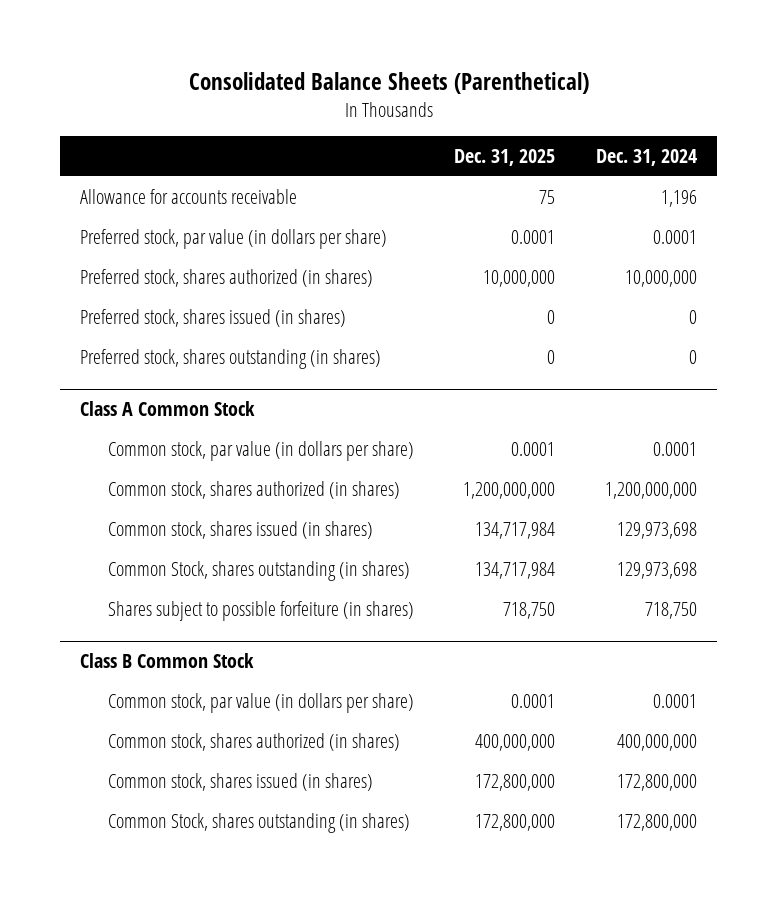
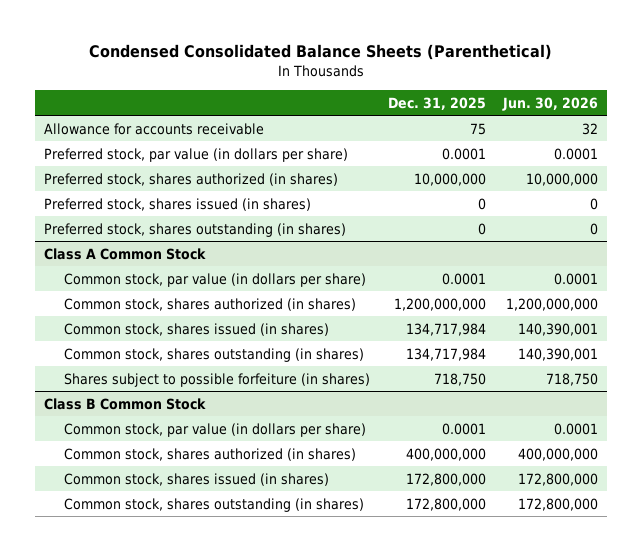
- Consolidated Balance Sheets (Parenthetical)
+ Condensed Consolidated Balance Sheets (Parenthetical)
- | Dec. 31, 2025 | Dec. 31, 2024
+ | Dec. 31, 2025 | Jun. 30, 2026
@ Class A Common Stock
- Common Stock, shares outstanding (in shares) | 134,717,984 | 129,973,698
+ Common stock, shares outstanding (in shares) | 134,717,984 | 140,390,001
@ Class B Common Stock
- Common Stock, shares outstanding (in shares) | 172,800,000 | 172,800,000
+ Common stock, shares outstanding (in shares) | 172,800,000 | 172,800,000

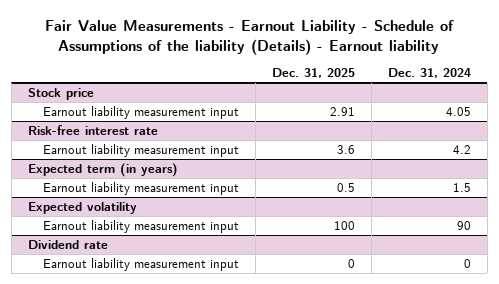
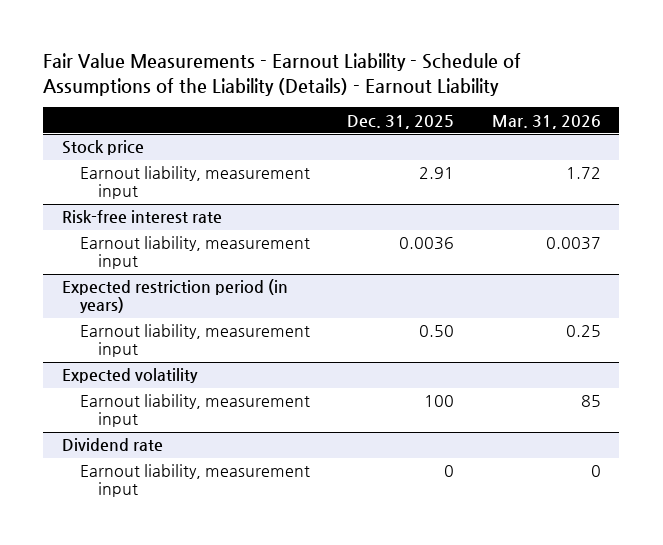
- Fair Value Measurements - Earnout Liability - Schedule of Assumptions of the liability (Details) - Earnout liability
+ Fair Value Measurements - Earnout Liability - Schedule of Assumptions of the Liability (Details) - Earnout Liability
- | Dec. 31, 2025 | Dec. 31, 2024
+ | Dec. 31, 2025 | Mar. 31, 2026
@ Stock price
- Earnout liability measurement input | 2.91 | 4.05
+ Earnout liability, measurement input | 2.91 | 1.72
@ Risk-free interest rate
- Earnout liability measurement input | 3.6 | 4.2
- Expected term (in years)
- Earnout liability measurement input | 0.5 | 1.5
@ Risk-free interest rate
+ Earnout liability, measurement input | 0.0036 | 0.0037
+ Expected restriction period (in years)
+ Earnout liability, measurement input | 0.50 | 0.25
@ Expected volatility
- Earnout liability measurement input | 100 | 90
+ Earnout liability, measurement input | 100 | 85
@ Dividend rate
- Earnout liability measurement input | 0 | 0
+ Earnout liability, measurement input | 0 | 0

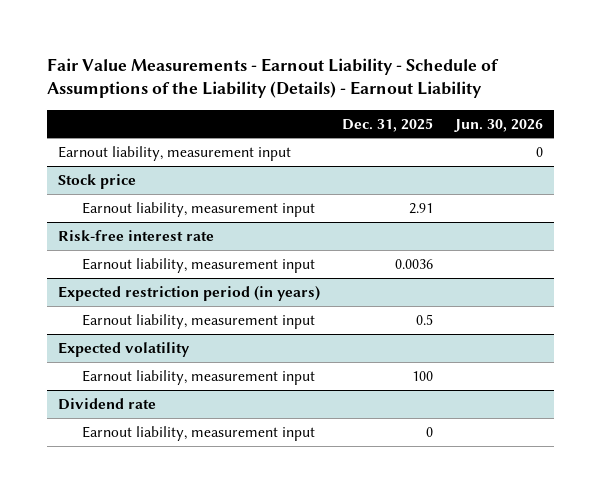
- | Dec. 31, 2025 | Mar. 31, 2026
+ | Dec. 31, 2025 | Jun. 30, 2026
+ Earnout liability, measurement input | | 0
@ Expected restriction period (in years)
- Earnout liability, measurement input | 0.50 | 0.25
+ Earnout liability, measurement input | 0.5 |

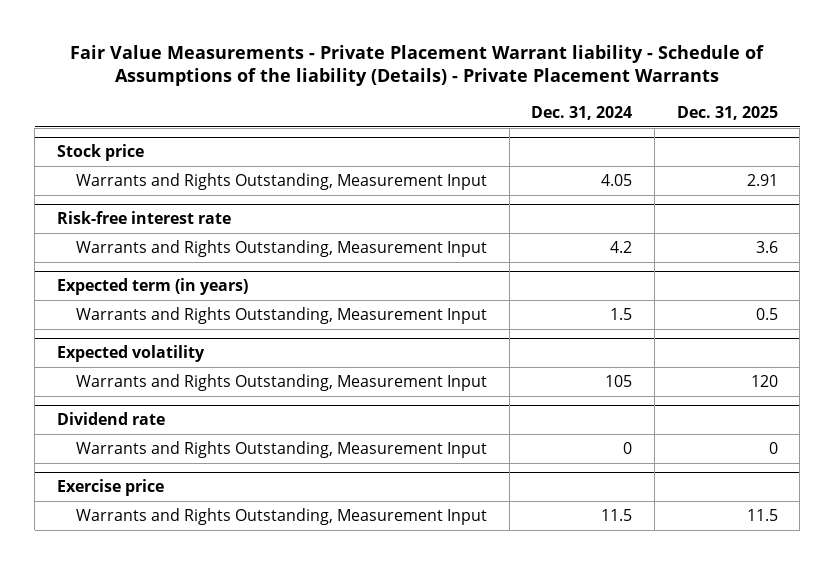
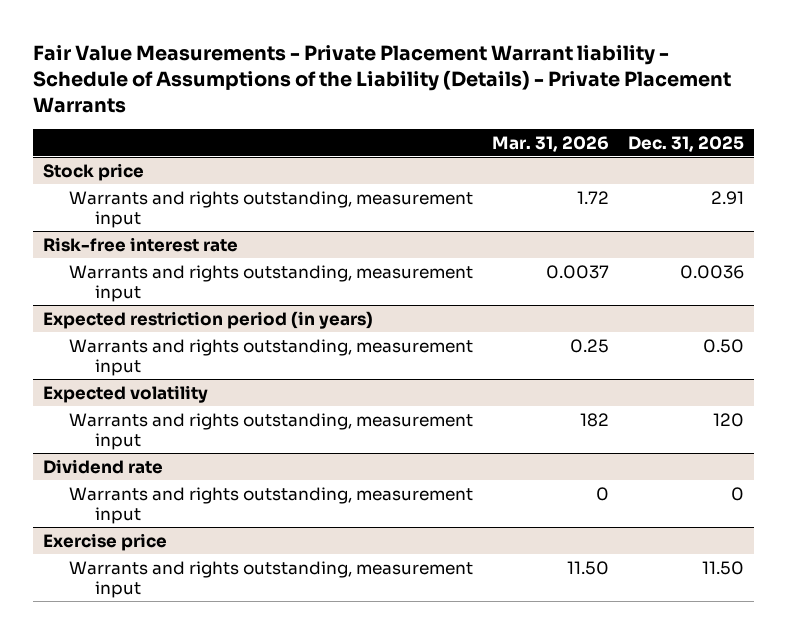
- Fair Value Measurements - Private Placement Warrant liability - Schedule of Assumptions of the liability (Details) - Private Placement Warrants
+ Fair Value Measurements - Private Placement Warrant liability - Schedule of Assumptions of the Liability (Details) - Private Placement Warrants
- | Dec. 31, 2024 | Dec. 31, 2025
+ | Mar. 31, 2026 | Dec. 31, 2025
@ Stock price
- Warrants and Rights Outstanding, Measurement Input | 4.05 | 2.91
+ Warrants and rights outstanding, measurement input | 1.72 | 2.91
@ Risk-free interest rate
- Warrants and Rights Outstanding, Measurement Input | 4.2 | 3.6
- Expected term (in years)
- Warrants and Rights Outstanding, Measurement Input | 1.5 | 0.5
@ Risk-free interest rate
+ Warrants and rights outstanding, measurement input | 0.0037 | 0.0036
+ Expected restriction period (in years)
+ Warrants and rights outstanding, measurement input | 0.25 | 0.50
@ Expected volatility
- Warrants and Rights Outstanding, Measurement Input | 105 | 120
+ Warrants and rights outstanding, measurement input | 182 | 120
@ Dividend rate
- Warrants and Rights Outstanding, Measurement Input | 0 | 0
+ Warrants and rights outstanding, measurement input | 0 | 0
@ Exercise price
- Warrants and Rights Outstanding, Measurement Input | 11.5 | 11.5
+ Warrants and rights outstanding, measurement input | 11.50 | 11.50

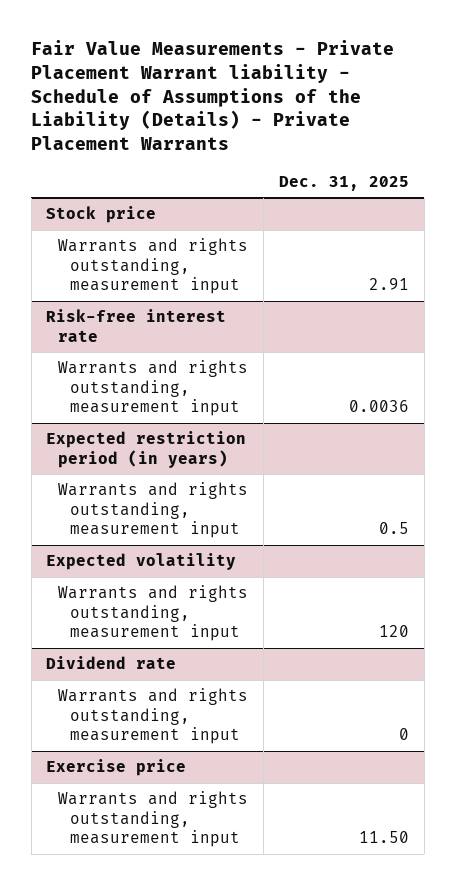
- | Mar. 31, 2026 | Dec. 31, 2025
+ | Dec. 31, 2025
@ Expected restriction period (in years)
- Warrants and rights outstanding, measurement input | 0.25 | 0.50
+ Warrants and rights outstanding, measurement input | 0.5

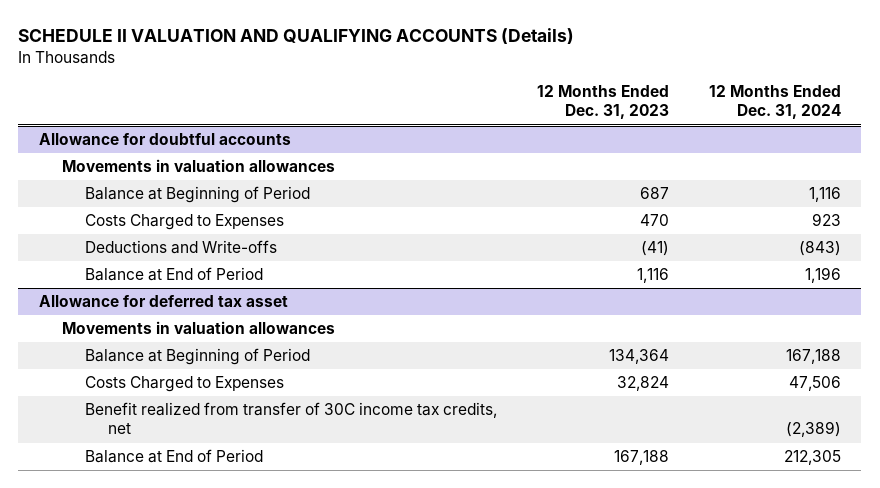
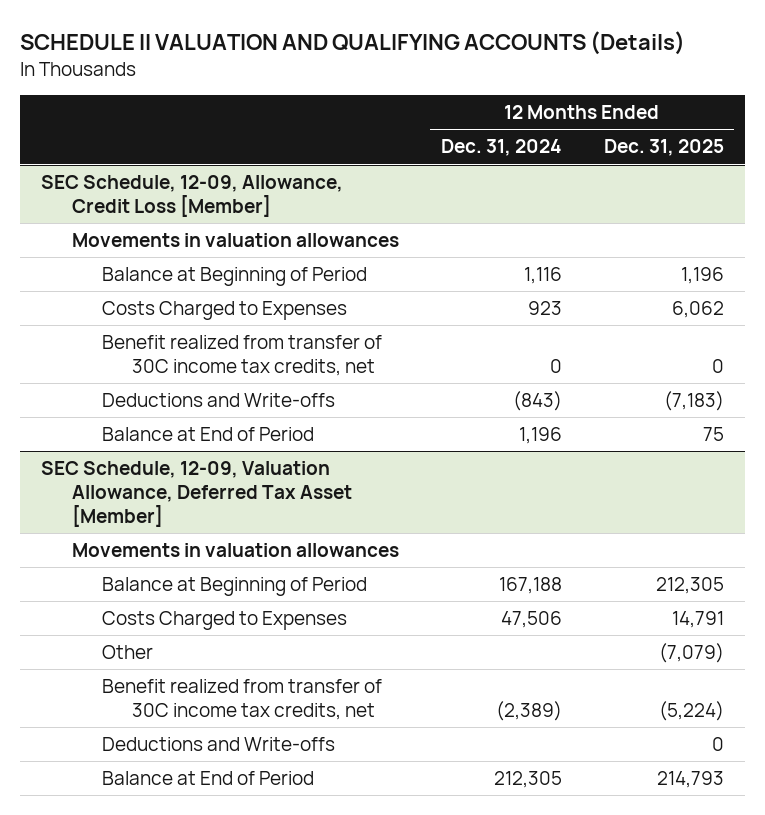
- | 12 Months Ended Dec. 31, 2023 | 12 Months Ended Dec. 31, 2024
+ | 12 Months Ended Dec. 31, 2024 | 12 Months Ended Dec. 31, 2025
- Allowance for doubtful accounts
+ SEC Schedule, 12-09, Allowance, Credit Loss [Member]
+ Benefit realized from transfer of 30C income tax credits, net | 0 | 0
- Allowance for deferred tax asset
+ SEC Schedule, 12-09, Valuation Allowance, Deferred Tax Asset [Member]
+ Other | | (7,079)
+ Deductions and Write-offs | | 0

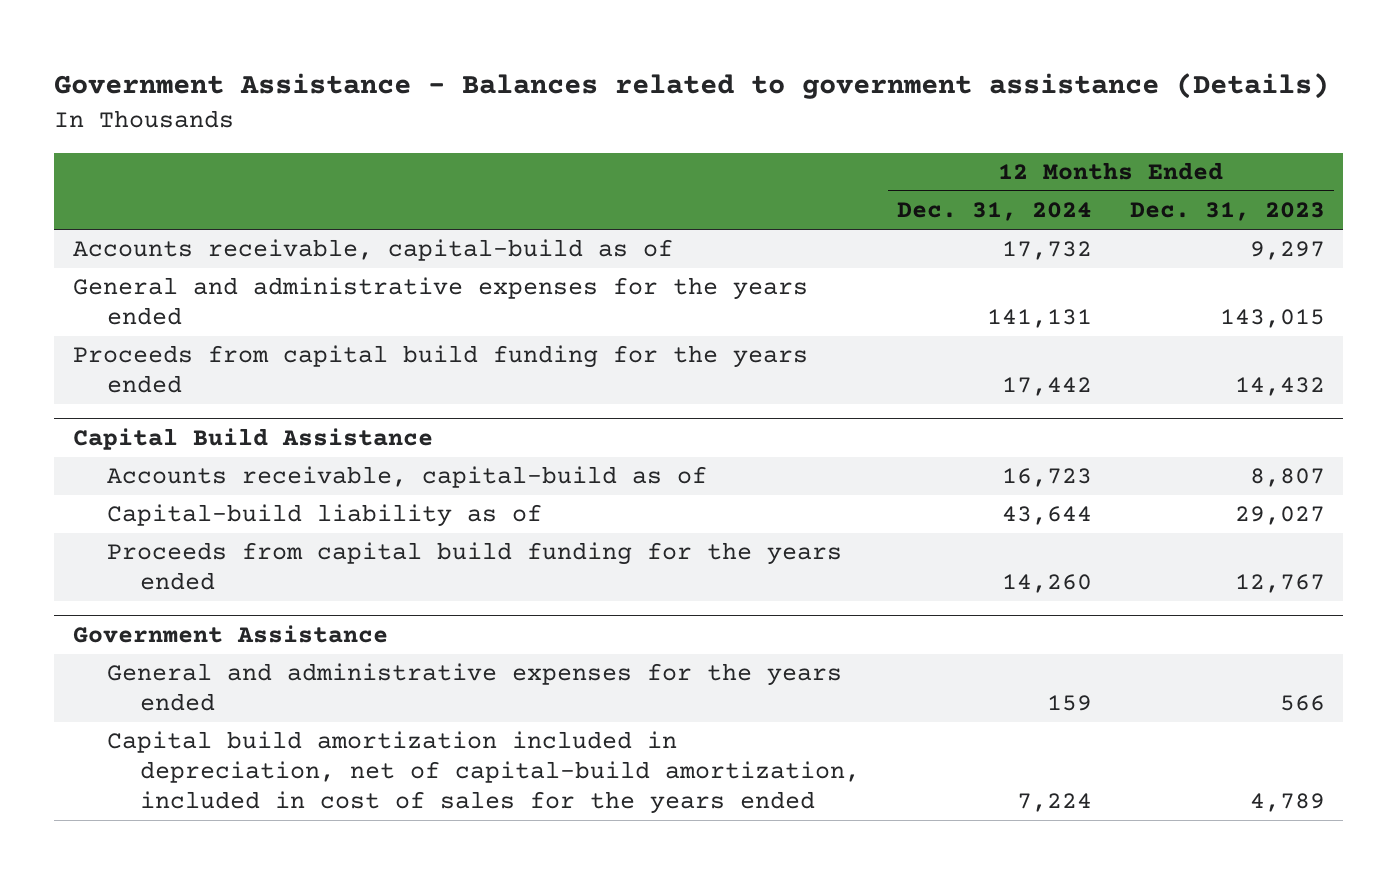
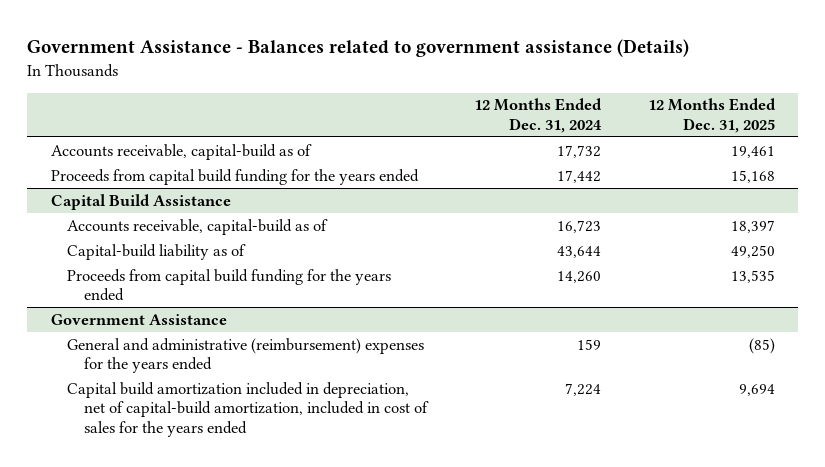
- | 12 Months Ended Dec. 31, 2024 | 12 Months Ended Dec. 31, 2023
+ | 12 Months Ended Dec. 31, 2024 | 12 Months Ended Dec. 31, 2025
- General and administrative expenses for the years ended | 141,131 | 143,015
@ Government Assistance
- General and administrative expenses for the years ended | 159 | 566
+ General and administrative (reimbursement) expenses for the years ended | 159 | (85)

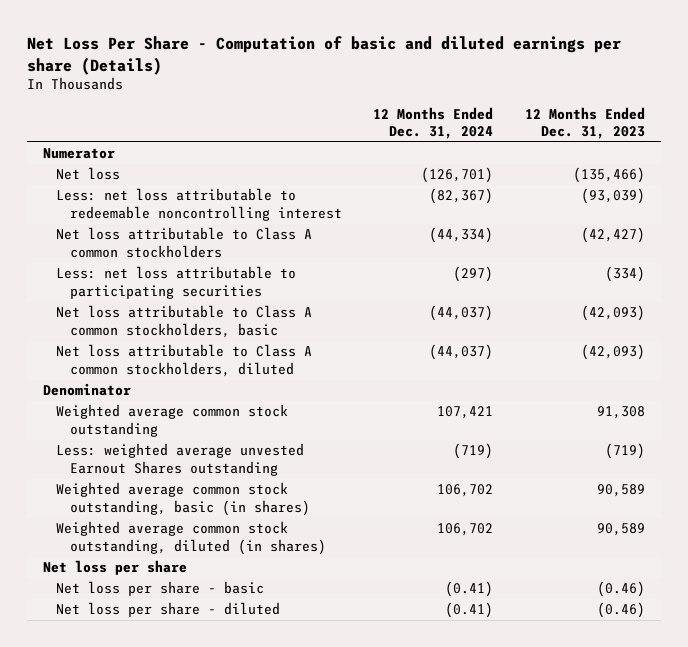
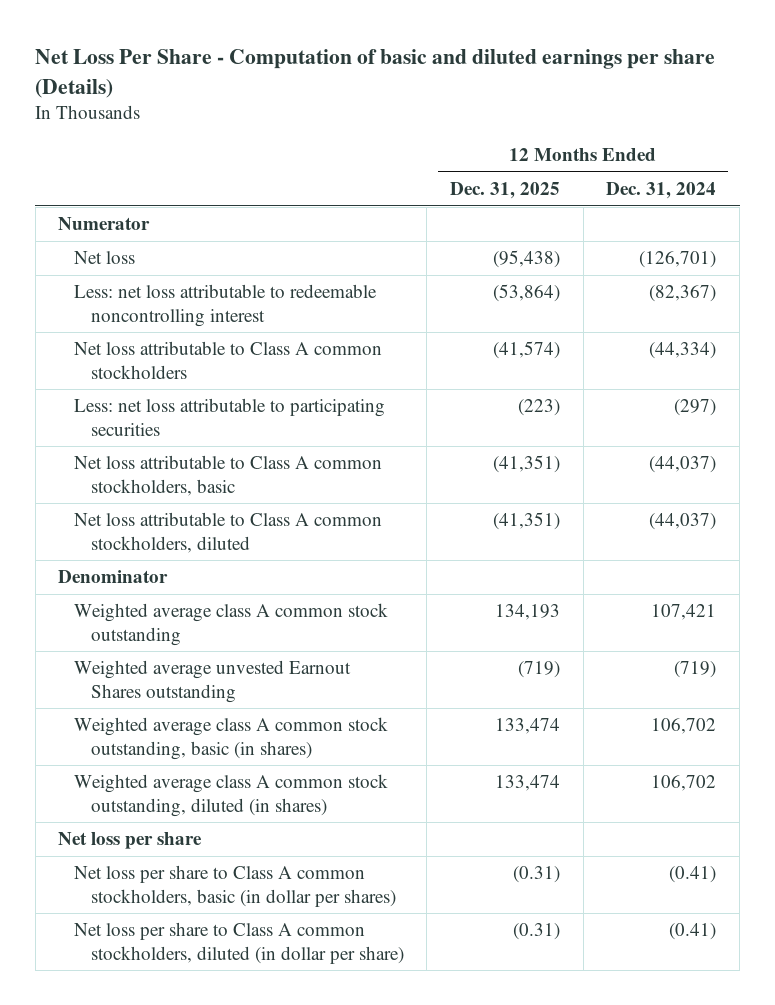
- | 12 Months Ended Dec. 31, 2024 | 12 Months Ended Dec. 31, 2023
+ | 12 Months Ended Dec. 31, 2025 | 12 Months Ended Dec. 31, 2024
- Weighted average common stock outstanding | 107,421 | 91,308
- Less: weighted average unvested Earnout Shares outstanding | (719) | (719)
- Weighted average common stock outstanding, basic (in shares) | 106,702 | 90,589
- Weighted average common stock outstanding, diluted (in shares) | 106,702 | 90,589
+ Weighted average class A common stock outstanding | 134,193 | 107,421
+ Weighted average unvested Earnout Shares outstanding | (719) | (719)
+ Weighted average class A common stock outstanding, basic (in shares) | 133,474 | 106,702
+ Weighted average class A common stock outstanding, diluted (in shares) | 133,474 | 106,702
- Net loss per share - basic | (0.41) | (0.46)
- Net loss per share - diluted | (0.41) | (0.46)
+ Net loss per share to Class A common stockholders, basic (in dollar per shares) | (0.31) | (0.41)
+ Net loss per share to Class A common stockholders, diluted (in dollar per share) | (0.31) | (0.41)

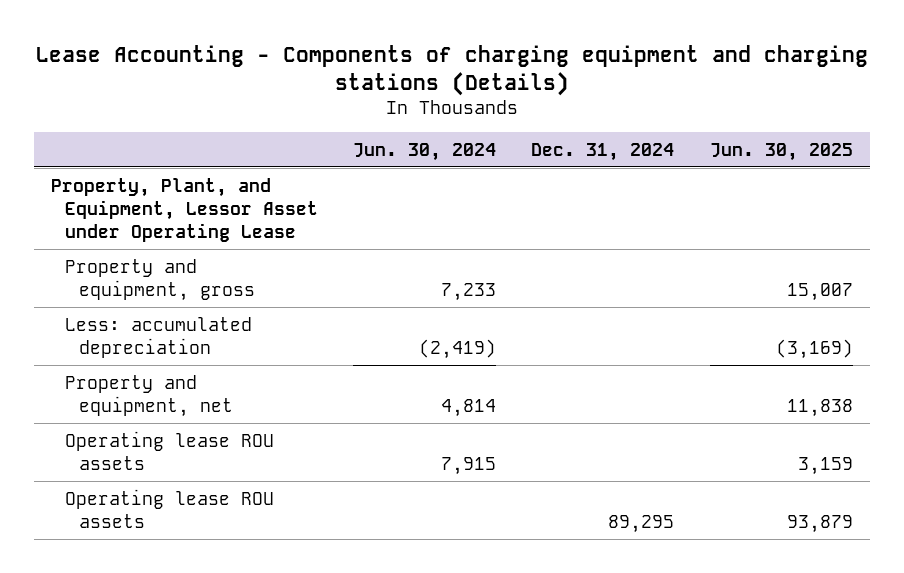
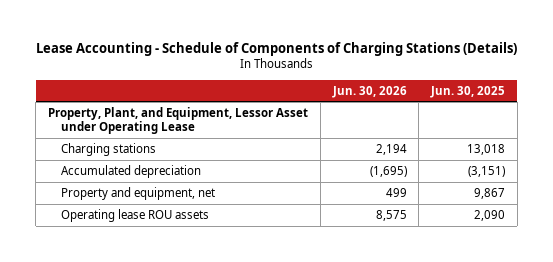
- Lease Accounting - Components of charging equipment and charging stations (Details)
+ Lease Accounting - Schedule of Components of Charging Stations (Details)
- | Jun. 30, 2024 | Dec. 31, 2024 | Jun. 30, 2025
+ | Jun. 30, 2026 | Jun. 30, 2025
- Property and equipment, gross | 7,233 | | 15,007
- Less: accumulated depreciation | (2,419) | | (3,169)
- Property and equipment, net | 4,814 | | 11,838
- Operating lease ROU assets | 7,915 | | 3,159
- Operating lease ROU assets | | 89,295 | 93,879
+ Charging stations | 2,194 | 13,018
+ Accumulated depreciation | (1,695) | (3,151)
+ Property and equipment, net | 499 | 9,867
+ Operating lease ROU assets | 8,575 | 2,090

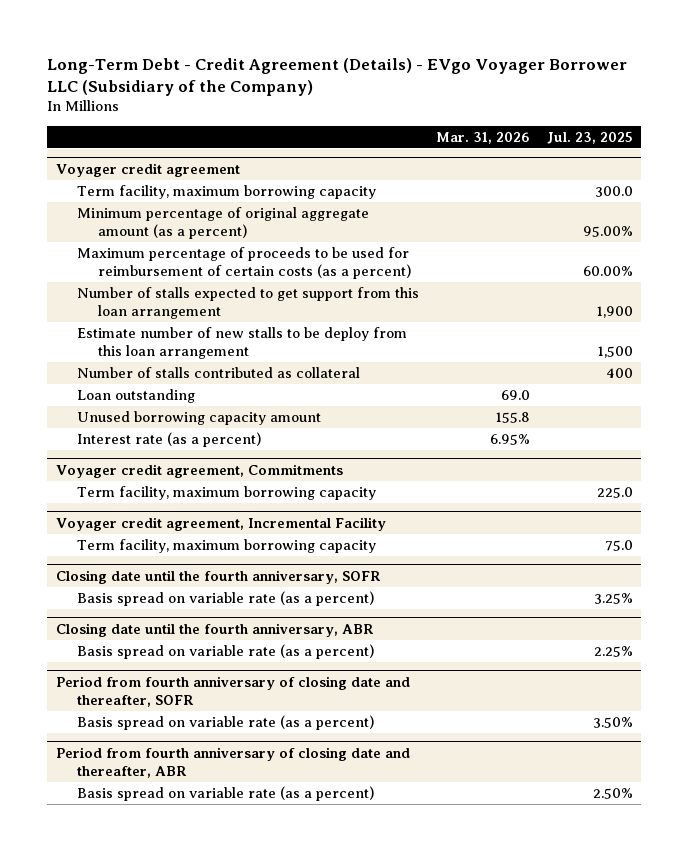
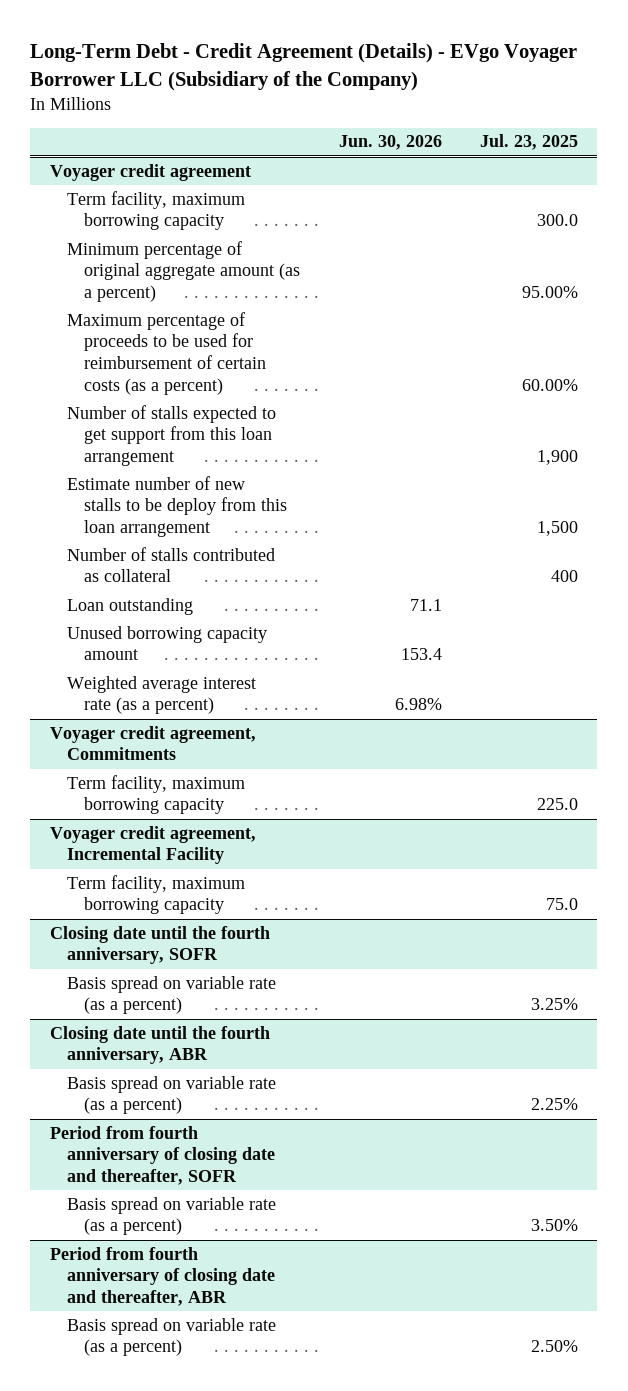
- | Mar. 31, 2026 | Jul. 23, 2025
+ | Jun. 30, 2026 | Jul. 23, 2025
@ Voyager credit agreement
- Interest rate (as a percent) | 6.95% |
+ Weighted average interest rate (as a percent) | 6.98% |

